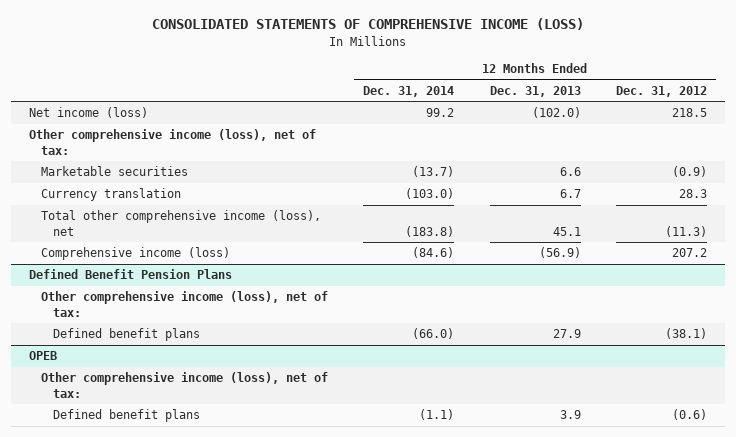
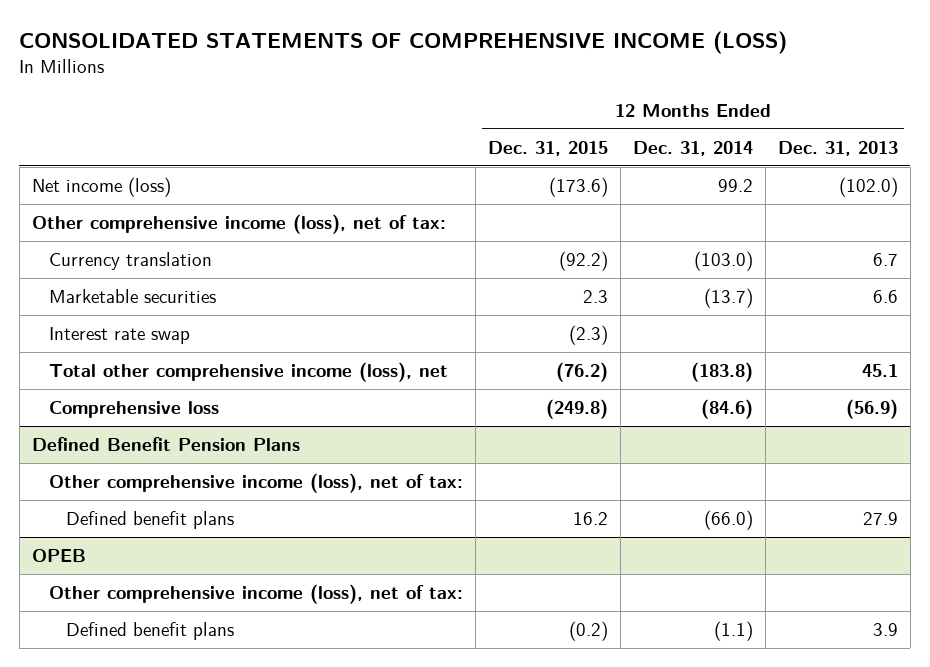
- | 12 Months Ended Dec. 31, 2014 | 12 Months Ended Dec. 31, 2013 | 12 Months Ended Dec. 31, 2012
+ | 12 Months Ended Dec. 31, 2015 | 12 Months Ended Dec. 31, 2014 | 12 Months Ended Dec. 31, 2013
moved down: Marketable securities | 2.3 | (13.7) | 6.6
+ Interest rate swap | (2.3) | |
- Comprehensive income (loss) | (84.6) | (56.9) | 207.2
+ Comprehensive loss | (249.8) | (84.6) | (56.9)

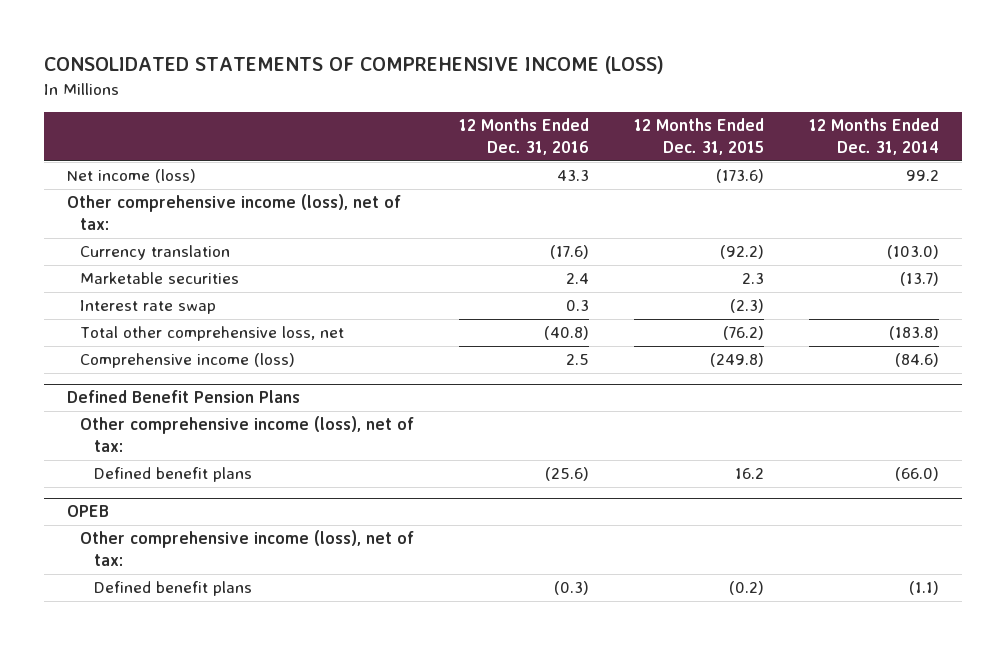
- | 12 Months Ended Dec. 31, 2015 | 12 Months Ended Dec. 31, 2014 | 12 Months Ended Dec. 31, 2013
+ | 12 Months Ended Dec. 31, 2016 | 12 Months Ended Dec. 31, 2015 | 12 Months Ended Dec. 31, 2014
- Total other comprehensive income (loss), net | (76.2) | (183.8) | 45.1
- Comprehensive loss | (249.8) | (84.6) | (56.9)
+ Total other comprehensive loss, net | (40.8) | (76.2) | (183.8)
+ Comprehensive income (loss) | 2.5 | (249.8) | (84.6)

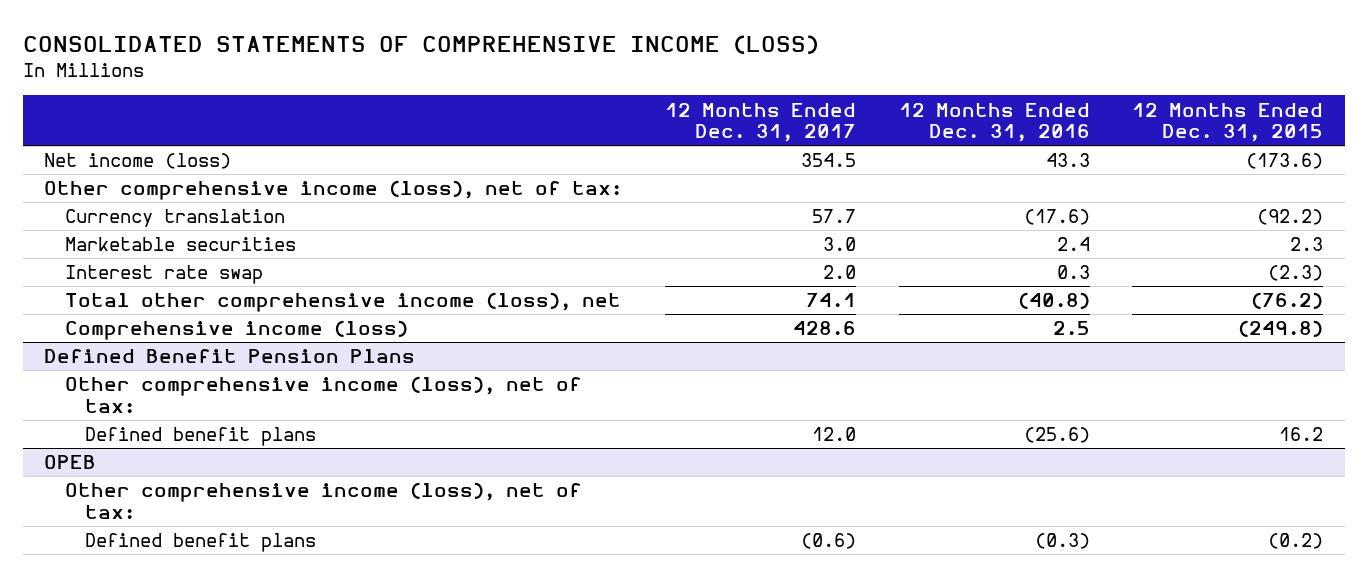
- | 12 Months Ended Dec. 31, 2016 | 12 Months Ended Dec. 31, 2015 | 12 Months Ended Dec. 31, 2014
+ | 12 Months Ended Dec. 31, 2017 | 12 Months Ended Dec. 31, 2016 | 12 Months Ended Dec. 31, 2015
- Total other comprehensive loss, net | (40.8) | (76.2) | (183.8)
+ Total other comprehensive income (loss), net | 74.1 | (40.8) | (76.2)

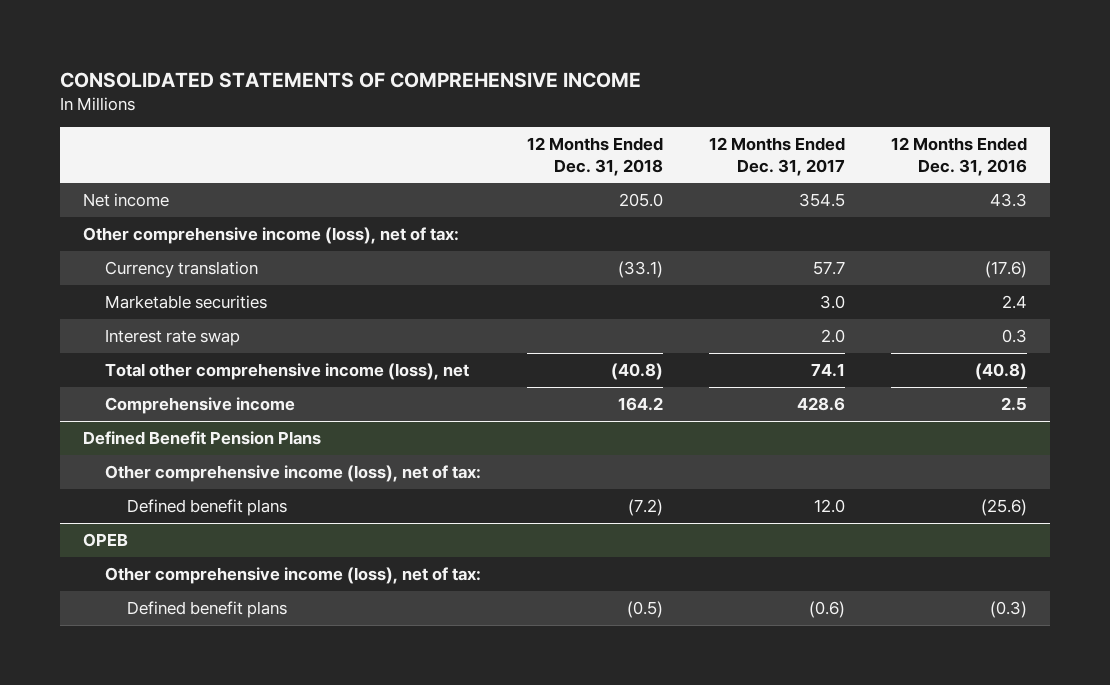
- CONSOLIDATED STATEMENTS OF COMPREHENSIVE INCOME (LOSS)
+ CONSOLIDATED STATEMENTS OF COMPREHENSIVE INCOME
- | 12 Months Ended Dec. 31, 2017 | 12 Months Ended Dec. 31, 2016 | 12 Months Ended Dec. 31, 2015
+ | 12 Months Ended Dec. 31, 2018 | 12 Months Ended Dec. 31, 2017 | 12 Months Ended Dec. 31, 2016
- Net income (loss) | 354.5 | 43.3 | (173.6)
+ Net income | 205.0 | 354.5 | 43.3
- Comprehensive income (loss) | 428.6 | 2.5 | (249.8)
+ Comprehensive income | 164.2 | 428.6 | 2.5

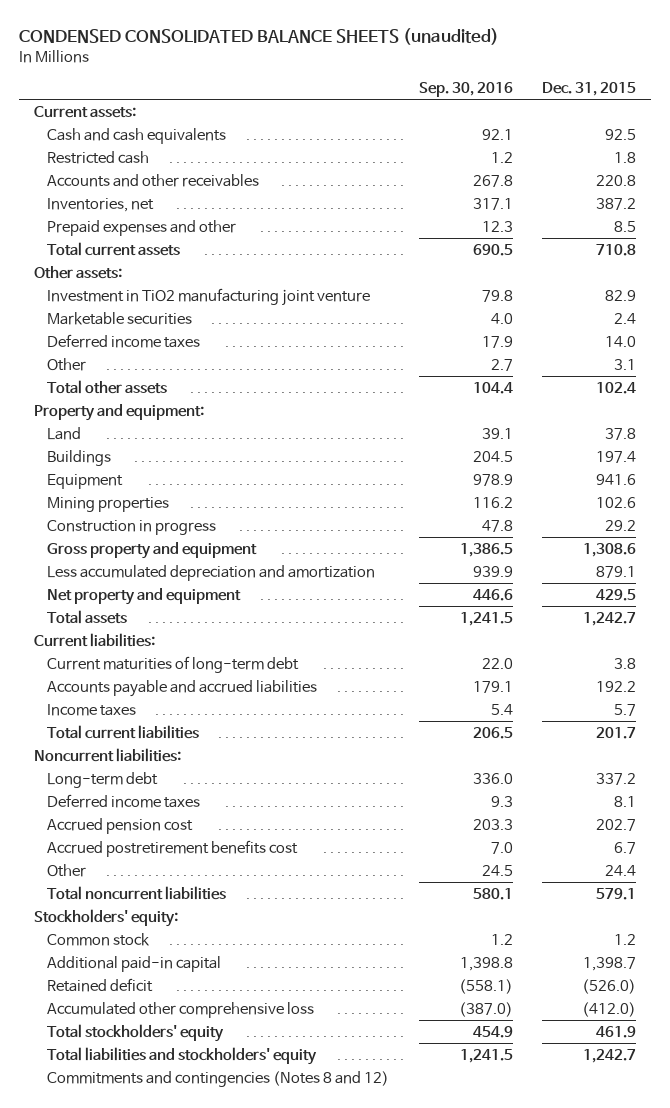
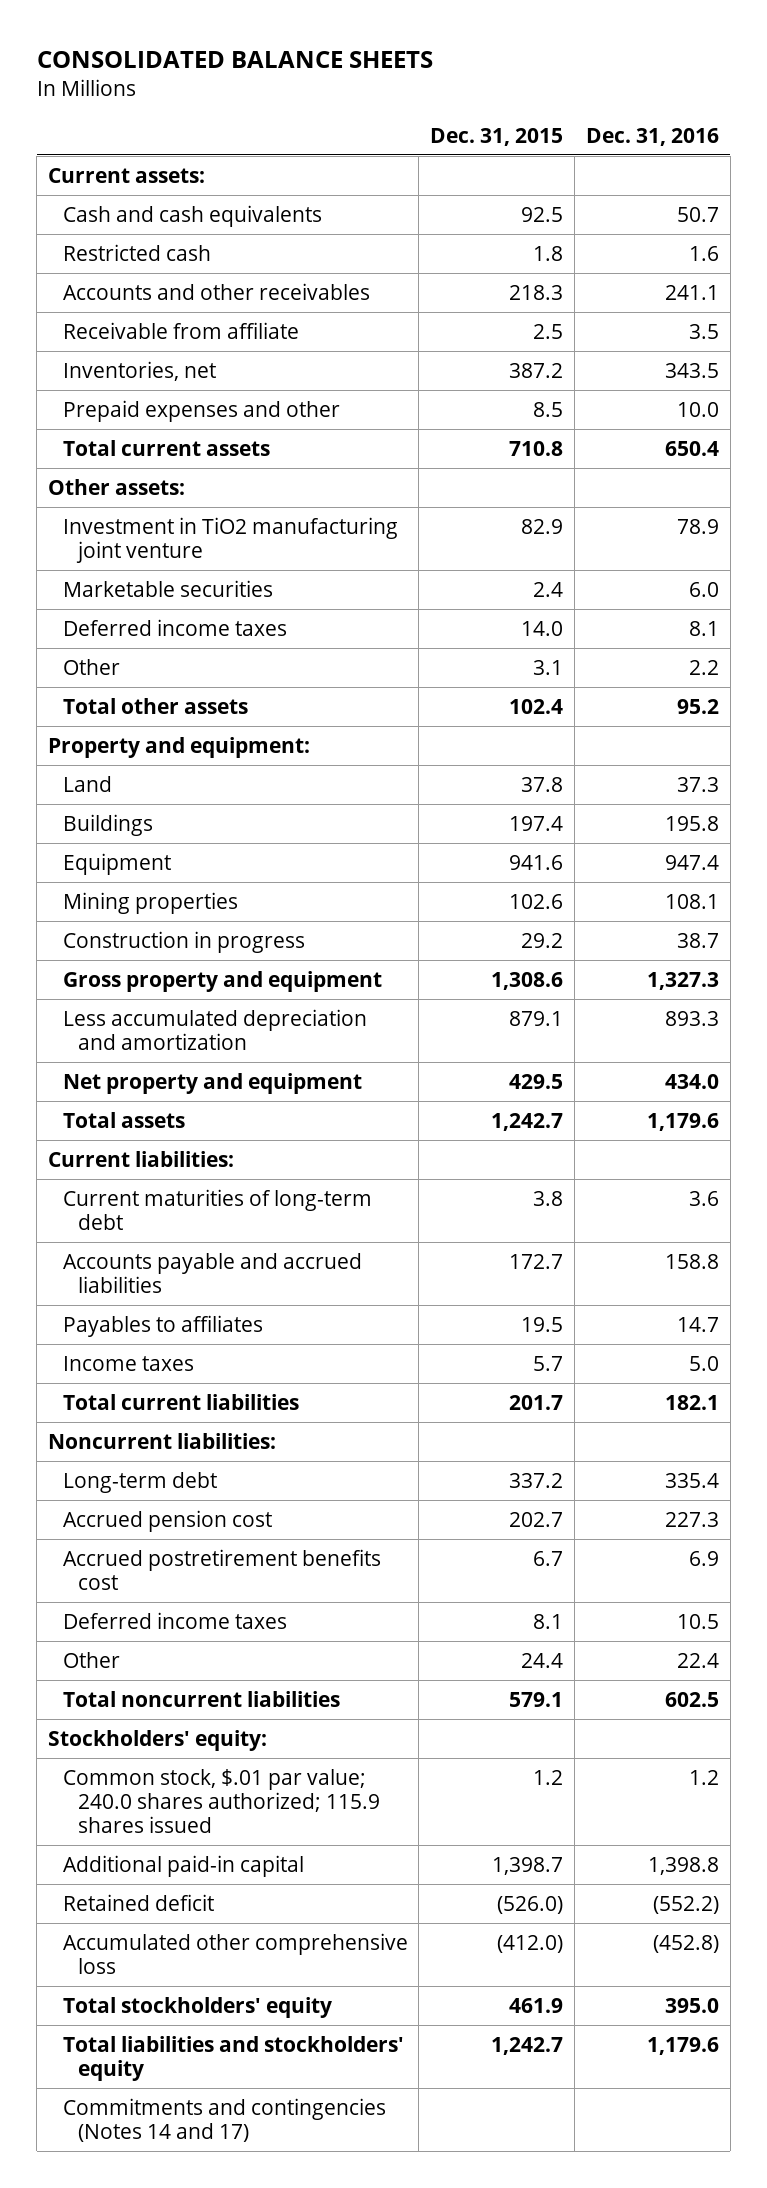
- CONDENSED CONSOLIDATED BALANCE SHEETS (unaudited)
+ CONSOLIDATED BALANCE SHEETS
- | Sep. 30, 2016 | Dec. 31, 2015
+ | Dec. 31, 2015 | Dec. 31, 2016
- Accounts and other receivables | 267.8 | 220.8
+ Accounts and other receivables | 218.3 | 241.1
+ Receivable from affiliate | 2.5 | 3.5
- Accounts payable and accrued liabilities | 179.1 | 192.2
+ Accounts payable and accrued liabilities | 172.7 | 158.8
+ Payables to affiliates | 19.5 | 14.7
moved down: Deferred income taxes | 8.1 | 10.5
- Common stock | 1.2 | 1.2
+ Common stock, $.01 par value; 240.0 shares authorized; 115.9 shares issued | 1.2 | 1.2
- Commitments and contingencies (Notes 8 and 12)
+ Commitments and contingencies (Notes 14 and 17)

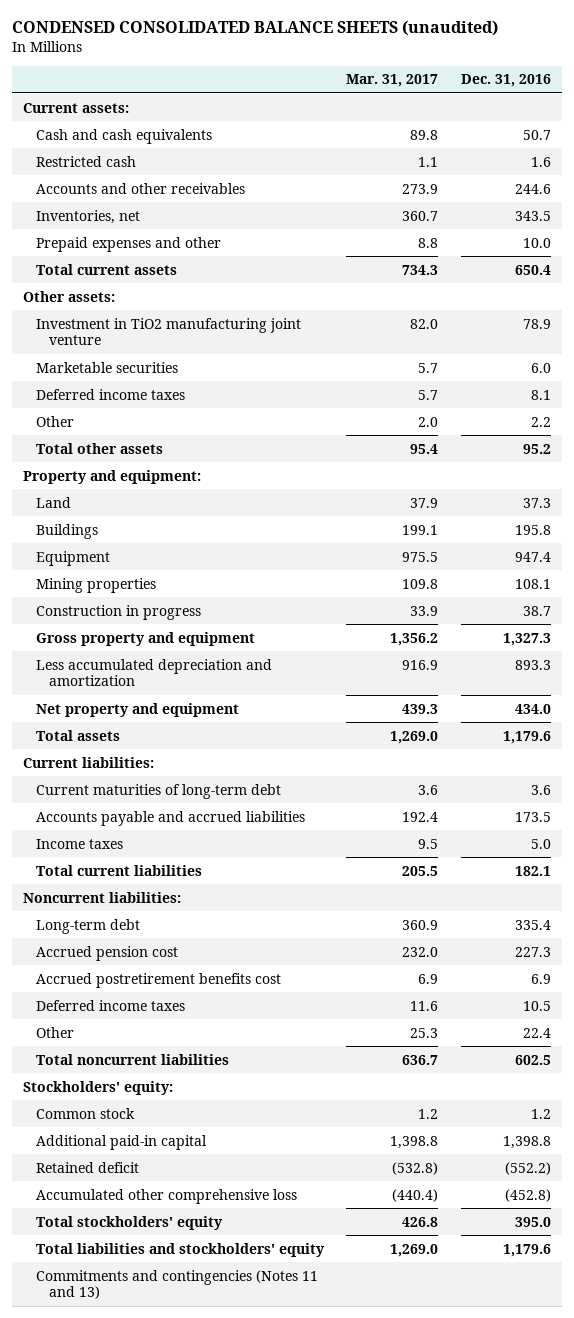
- CONSOLIDATED BALANCE SHEETS
+ CONDENSED CONSOLIDATED BALANCE SHEETS (unaudited)
- | Dec. 31, 2015 | Dec. 31, 2016
+ | Mar. 31, 2017 | Dec. 31, 2016
- Accounts and other receivables | 218.3 | 241.1
- Receivable from affiliate | 2.5 | 3.5
+ Accounts and other receivables | 273.9 | 244.6
- Accounts payable and accrued liabilities | 172.7 | 158.8
- Payables to affiliates | 19.5 | 14.7
+ Accounts payable and accrued liabilities | 192.4 | 173.5
- Common stock, $.01 par value; 240.0 shares authorized; 115.9 shares issued | 1.2 | 1.2
+ Common stock | 1.2 | 1.2
- Commitments and contingencies (Notes 14 and 17)
+ Commitments and contingencies (Notes 11 and 13)

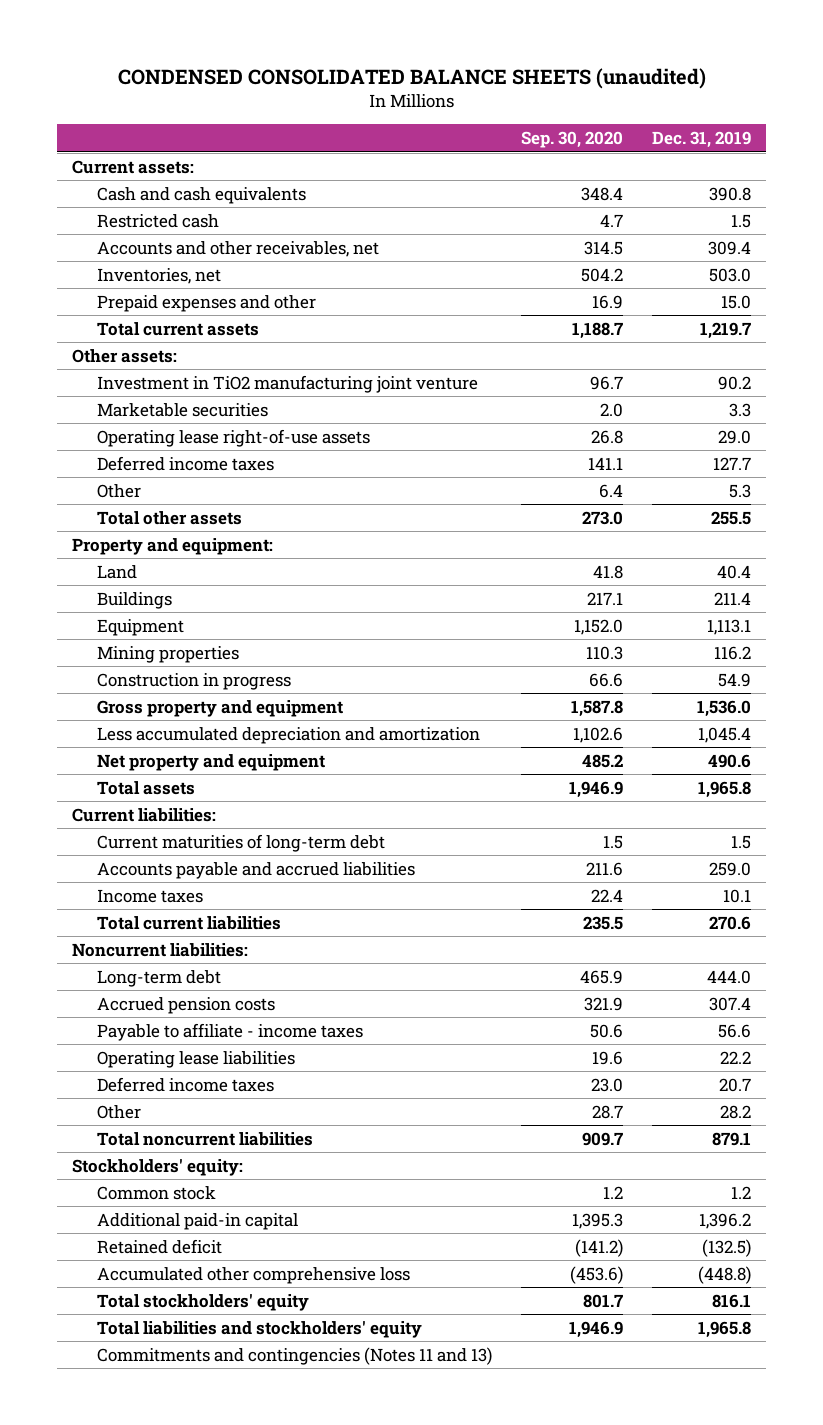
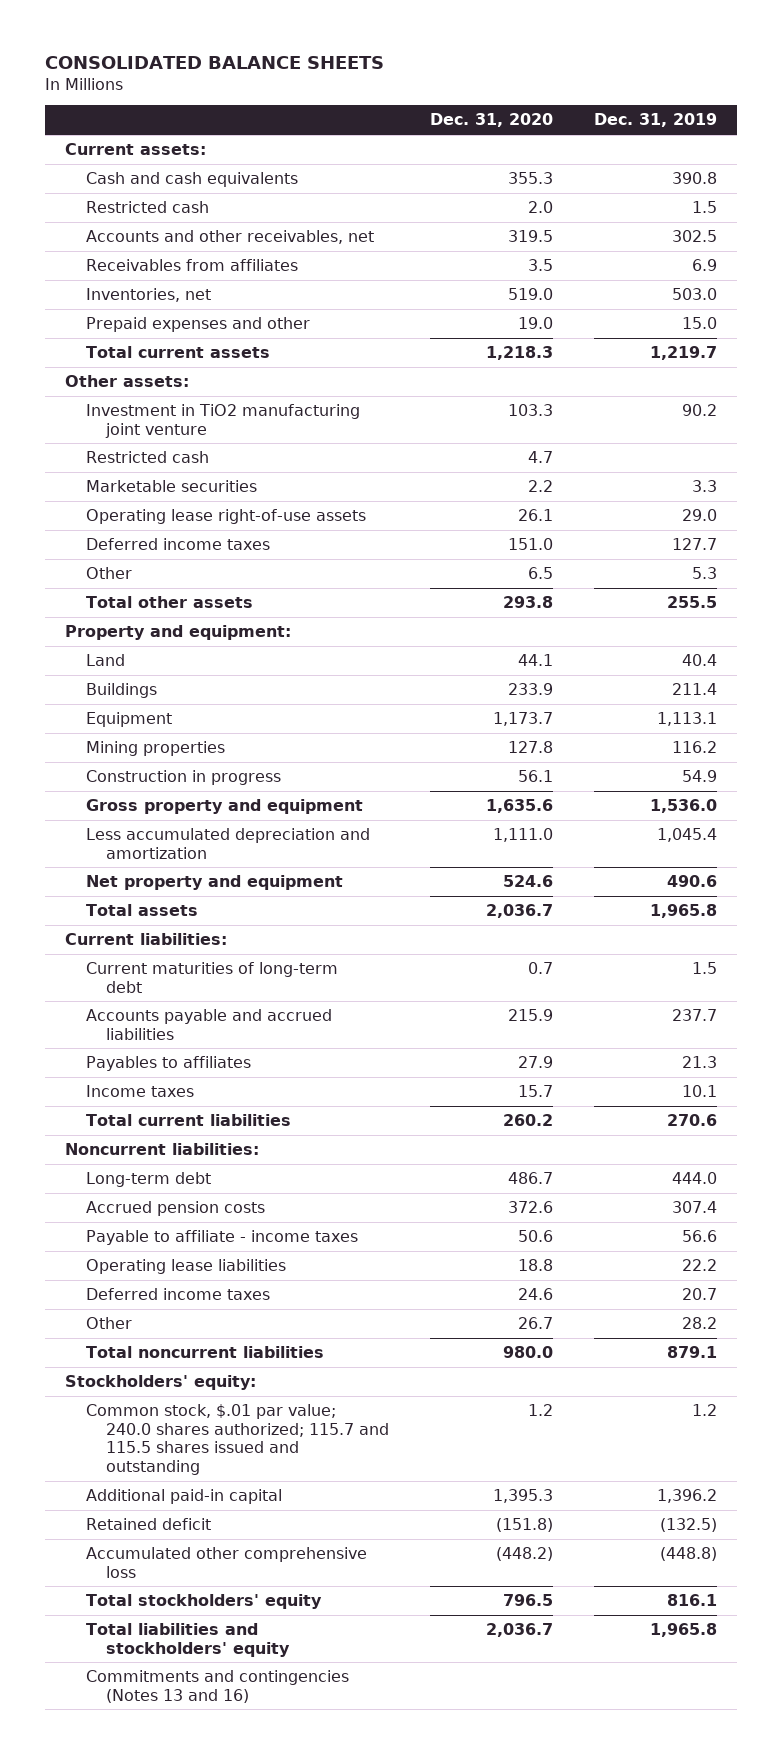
- CONDENSED CONSOLIDATED BALANCE SHEETS (unaudited)
+ CONSOLIDATED BALANCE SHEETS
- | Sep. 30, 2020 | Dec. 31, 2019
+ | Dec. 31, 2020 | Dec. 31, 2019
- Accounts and other receivables, net | 314.5 | 309.4
+ Accounts and other receivables, net | 319.5 | 302.5
+ Receivables from affiliates | 3.5 | 6.9
+ Restricted cash | 4.7 |
- Accounts payable and accrued liabilities | 211.6 | 259.0
+ Accounts payable and accrued liabilities | 215.9 | 237.7
+ Payables to affiliates | 27.9 | 21.3
- Common stock | 1.2 | 1.2
+ Common stock, $.01 par value; 240.0 shares authorized; 115.7 and 115.5 shares issued and outstanding | 1.2 | 1.2
- Commitments and contingencies (Notes 11 and 13)
+ Commitments and contingencies (Notes 13 and 16)

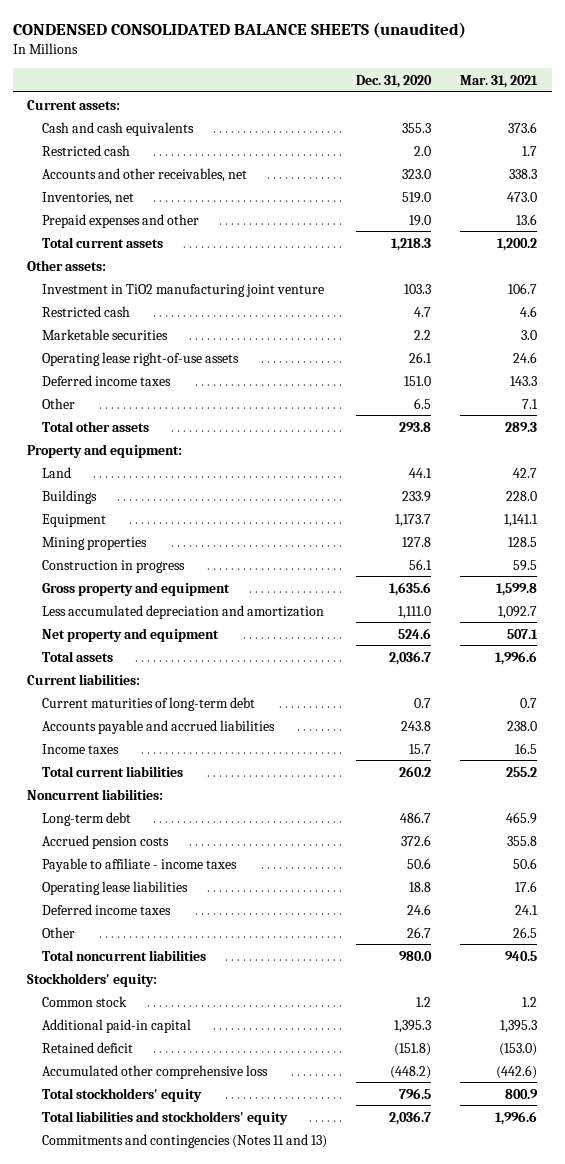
- CONSOLIDATED BALANCE SHEETS
+ CONDENSED CONSOLIDATED BALANCE SHEETS (unaudited)
- | Dec. 31, 2020 | Dec. 31, 2019
+ | Dec. 31, 2020 | Mar. 31, 2021
- Accounts and other receivables, net | 319.5 | 302.5
- Receivables from affiliates | 3.5 | 6.9
+ Accounts and other receivables, net | 323.0 | 338.3
- Accounts payable and accrued liabilities | 215.9 | 237.7
- Payables to affiliates | 27.9 | 21.3
+ Accounts payable and accrued liabilities | 243.8 | 238.0
- Common stock, $.01 par value; 240.0 shares authorized; 115.7 and 115.5 shares issued and outstanding | 1.2 | 1.2
+ Common stock | 1.2 | 1.2
- Commitments and contingencies (Notes 13 and 16)
+ Commitments and contingencies (Notes 11 and 13)

